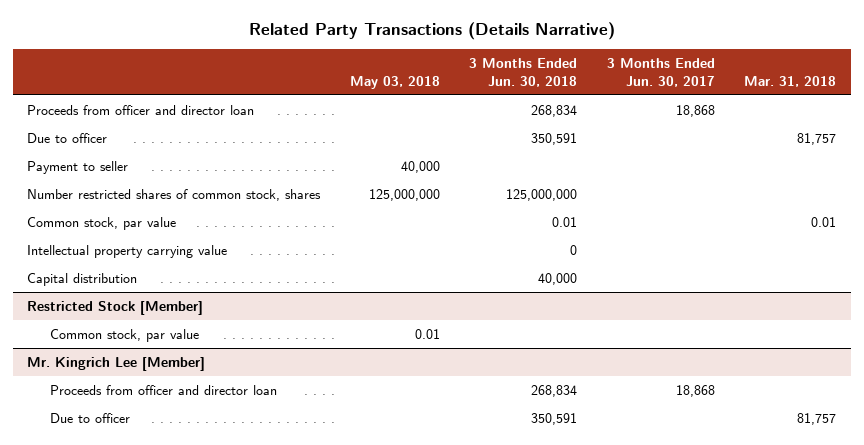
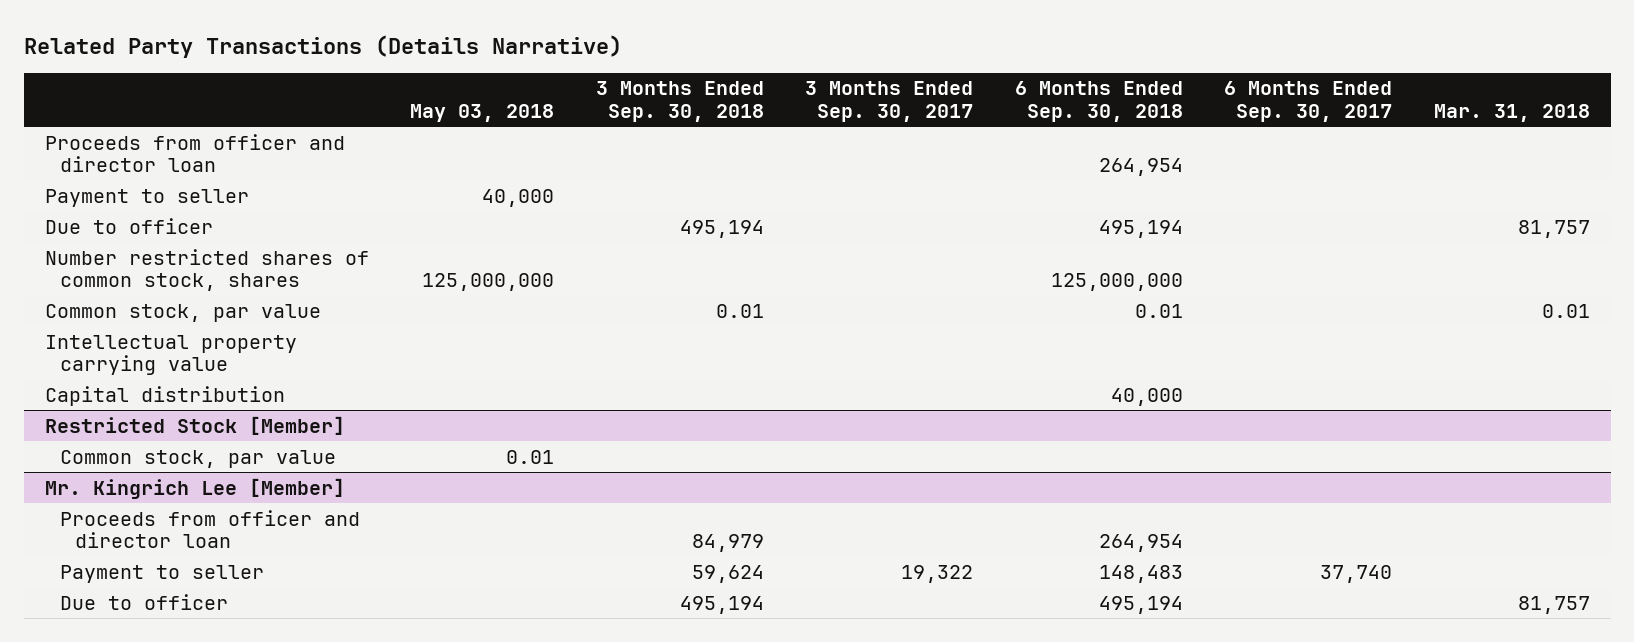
- | May 03, 2018 | 3 Months Ended Jun. 30, 2018 | 3 Months Ended Jun. 30, 2017 | Mar. 31, 2018
+ | May 03, 2018 | 3 Months Ended Sep. 30, 2018 | 3 Months Ended Sep. 30, 2017 | 6 Months Ended Sep. 30, 2018 | 6 Months Ended Sep. 30, 2017 | Mar. 31, 2018
moved down: Due to officer | | 495,194 | | 495,194 | | 81,757
@ Mr. Kingrich Lee [Member]
+ Payment to seller | | 59,624 | 19,322 | 148,483 | 37,740 |

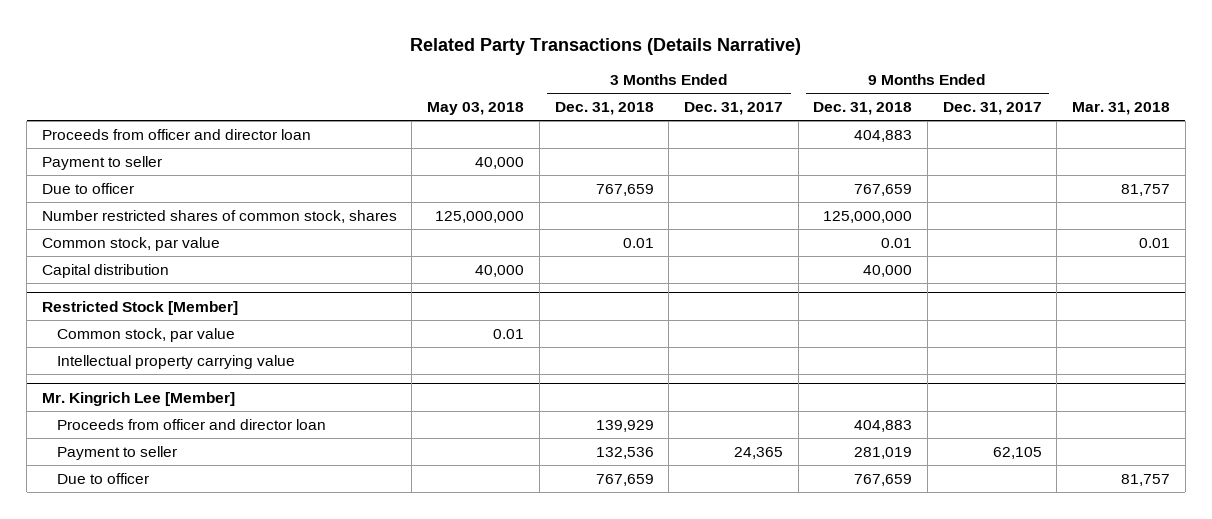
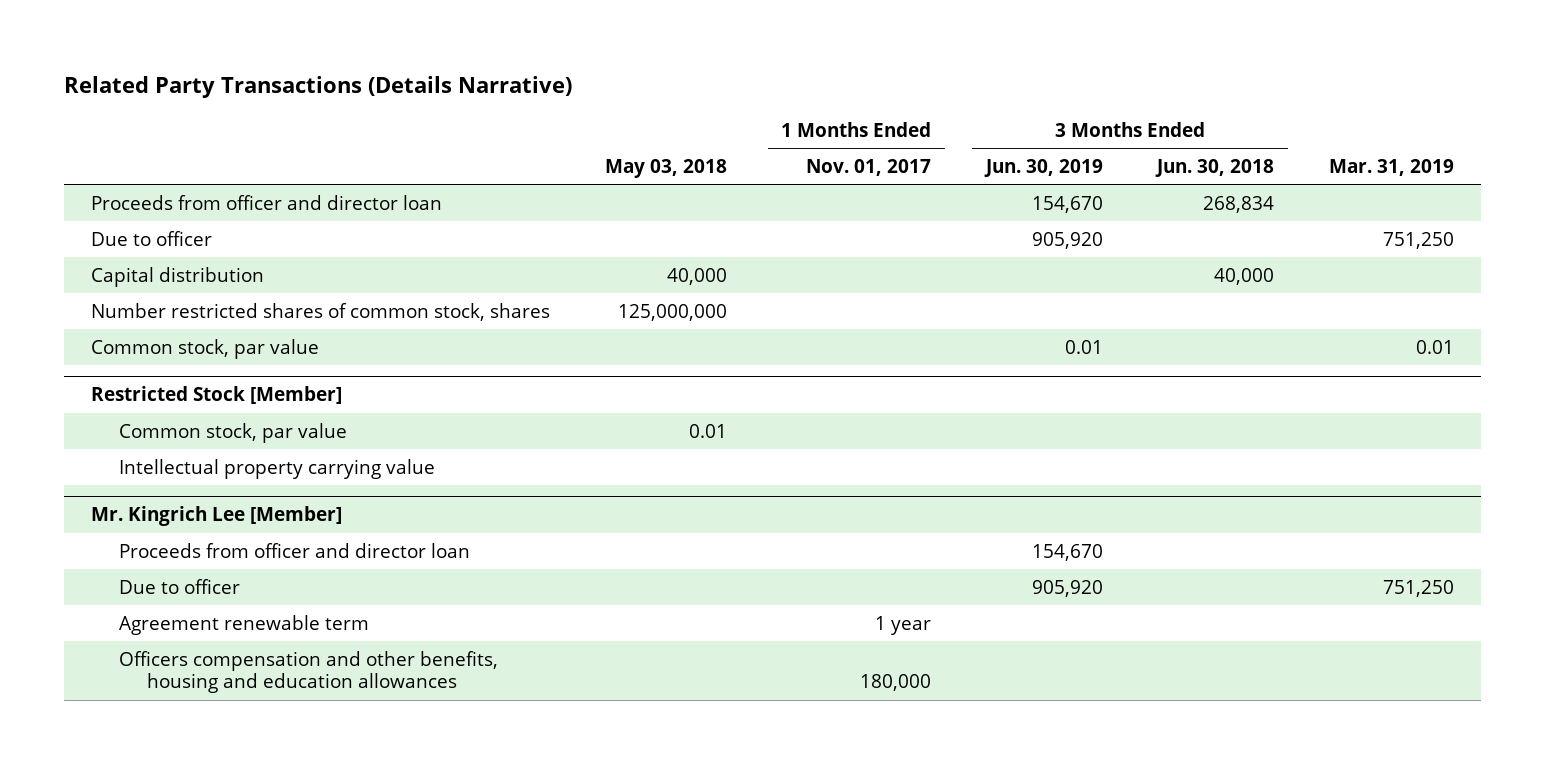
- | May 03, 2018 | 3 Months Ended Dec. 31, 2018 | 3 Months Ended Dec. 31, 2017 | 9 Months Ended Dec. 31, 2018 | 9 Months Ended Dec. 31, 2017 | Mar. 31, 2018
+ | May 03, 2018 | 1 Months Ended Nov. 01, 2017 | 3 Months Ended Jun. 30, 2019 | 3 Months Ended Jun. 30, 2018 | Mar. 31, 2019
- Payment to seller | 40,000 | | | | |
moved up: Capital distribution | 40,000 | | | 40,000 |
@ Mr. Kingrich Lee [Member]
- Payment to seller | | 132,536 | 24,365 | 281,019 | 62,105 |
+ Agreement renewable term | | 1 year | | |
+ Officers compensation and other benefits, housing and education allowances | | 180,000 | | |

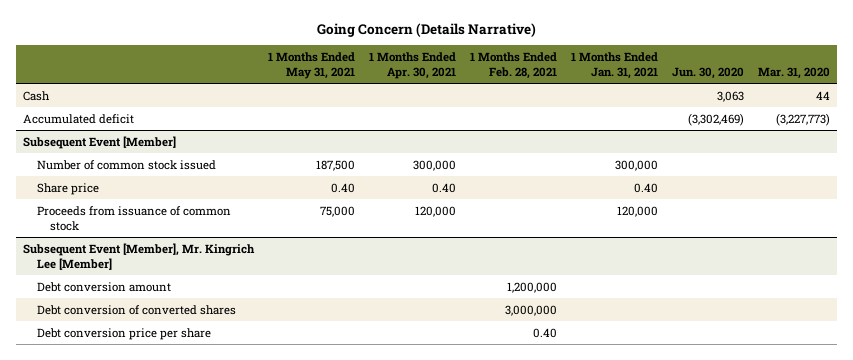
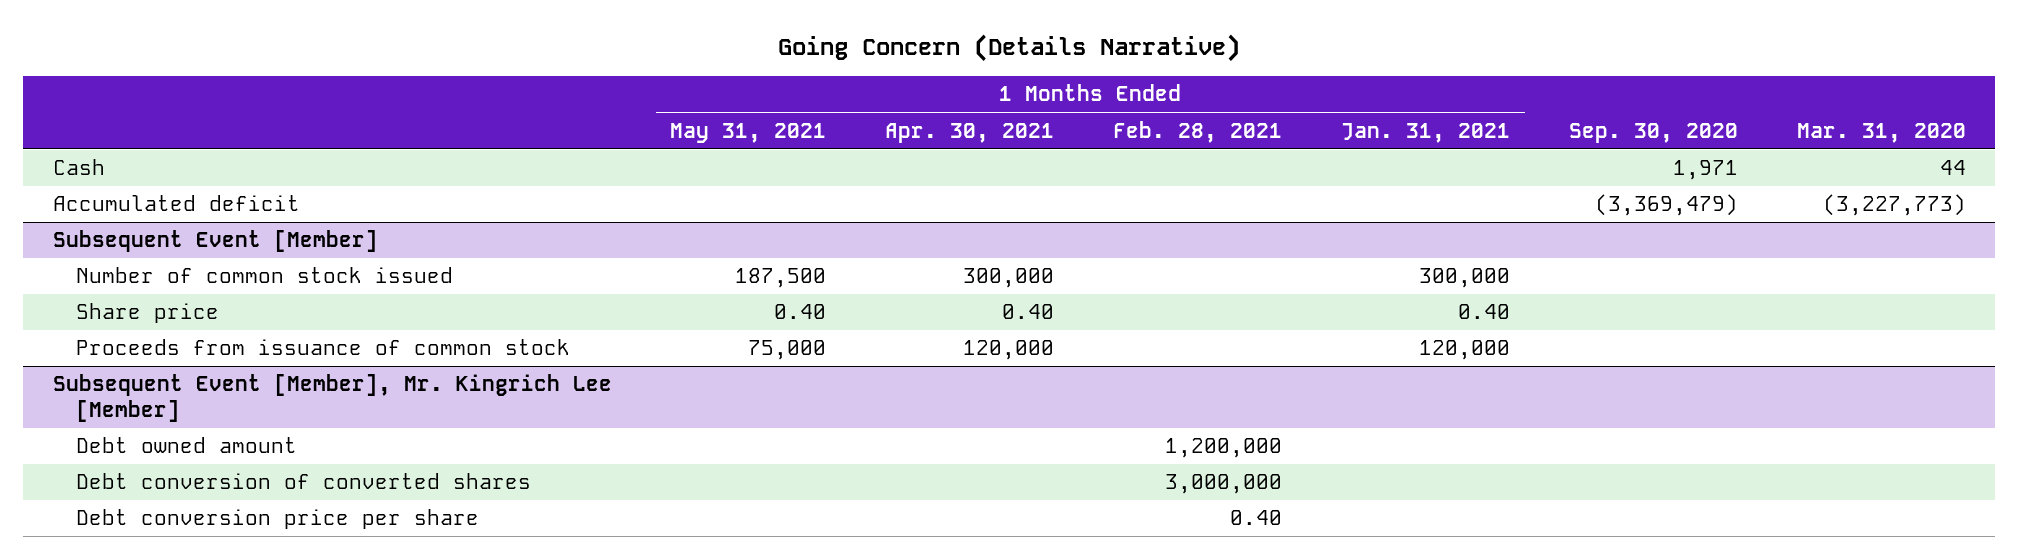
- | 1 Months Ended May 31, 2021 | 1 Months Ended Apr. 30, 2021 | 1 Months Ended Feb. 28, 2021 | 1 Months Ended Jan. 31, 2021 | Jun. 30, 2020 | Mar. 31, 2020
+ | 1 Months Ended May 31, 2021 | 1 Months Ended Apr. 30, 2021 | 1 Months Ended Feb. 28, 2021 | 1 Months Ended Jan. 31, 2021 | Sep. 30, 2020 | Mar. 31, 2020
@ Subsequent Event [Member], Mr. Kingrich Lee [Member]
- Debt conversion amount | | | 1,200,000 | | |
+ Debt owned amount | | | 1,200,000 | | |

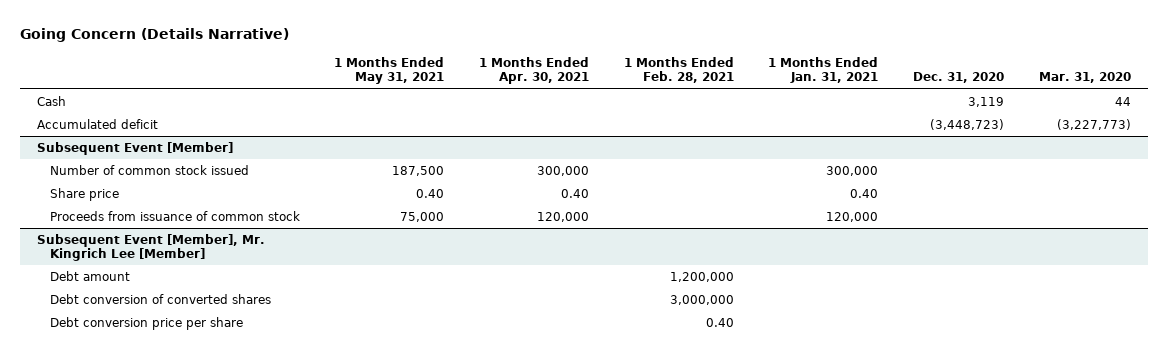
- | 1 Months Ended May 31, 2021 | 1 Months Ended Apr. 30, 2021 | 1 Months Ended Feb. 28, 2021 | 1 Months Ended Jan. 31, 2021 | Sep. 30, 2020 | Mar. 31, 2020
+ | 1 Months Ended May 31, 2021 | 1 Months Ended Apr. 30, 2021 | 1 Months Ended Feb. 28, 2021 | 1 Months Ended Jan. 31, 2021 | Dec. 31, 2020 | Mar. 31, 2020
@ Subsequent Event [Member], Mr. Kingrich Lee [Member]
- Debt owned amount | | | 1,200,000 | | |
+ Debt amount | | | 1,200,000 | | |

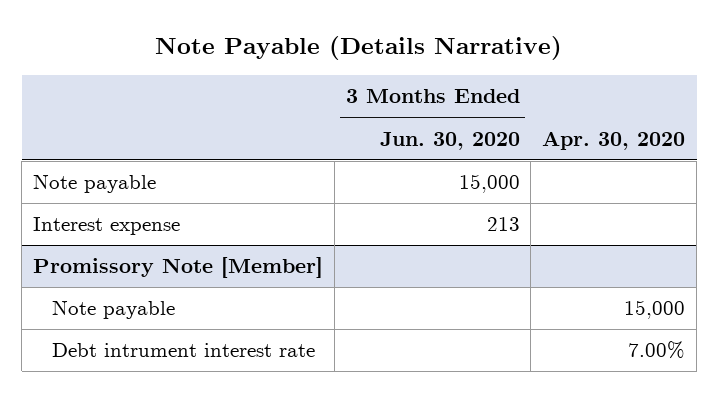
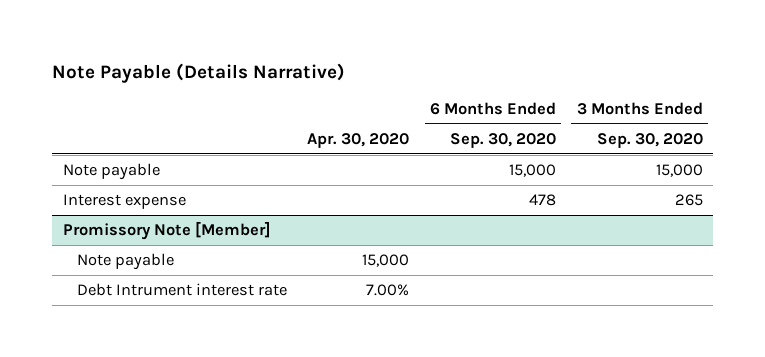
- | 3 Months Ended Jun. 30, 2020 | Apr. 30, 2020
+ | Apr. 30, 2020 | 6 Months Ended Sep. 30, 2020 | 3 Months Ended Sep. 30, 2020
@ Promissory Note [Member]
- Debt intrument interest rate | | 7.00%
+ Debt Intrument interest rate | 7.00% | |

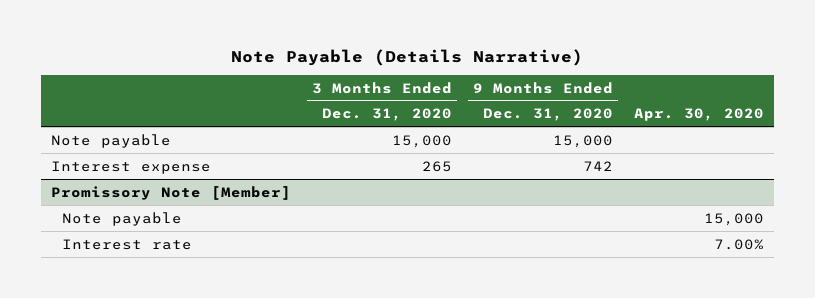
- | Apr. 30, 2020 | 6 Months Ended Sep. 30, 2020 | 3 Months Ended Sep. 30, 2020
+ | 3 Months Ended Dec. 31, 2020 | 9 Months Ended Dec. 31, 2020 | Apr. 30, 2020
@ Promissory Note [Member]
- Debt Intrument interest rate | 7.00% | |
+ Interest rate | | | 7.00%

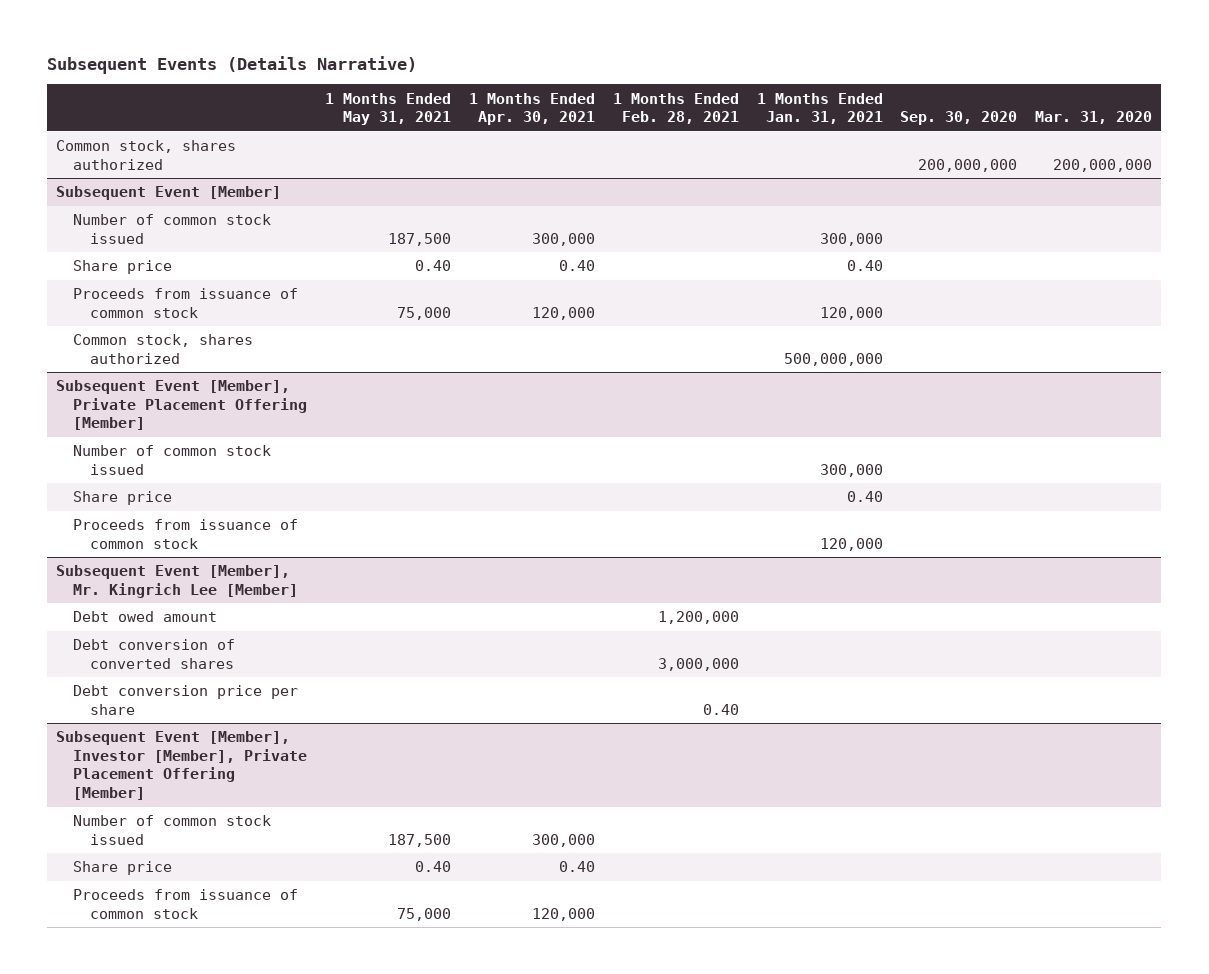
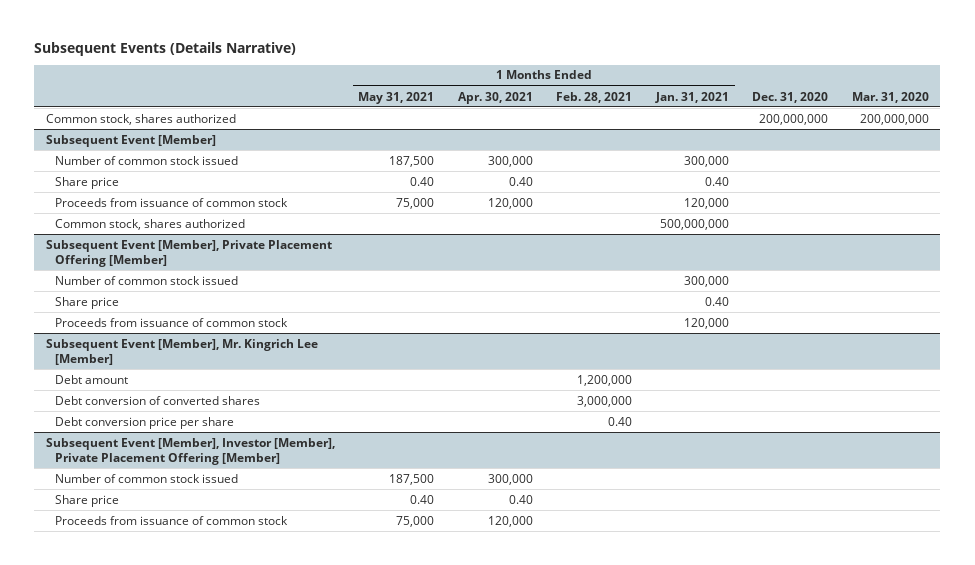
- | 1 Months Ended May 31, 2021 | 1 Months Ended Apr. 30, 2021 | 1 Months Ended Feb. 28, 2021 | 1 Months Ended Jan. 31, 2021 | Sep. 30, 2020 | Mar. 31, 2020
+ | 1 Months Ended May 31, 2021 | 1 Months Ended Apr. 30, 2021 | 1 Months Ended Feb. 28, 2021 | 1 Months Ended Jan. 31, 2021 | Dec. 31, 2020 | Mar. 31, 2020
@ Subsequent Event [Member], Mr. Kingrich Lee [Member]
- Debt owed amount | | | 1,200,000 | | |
+ Debt amount | | | 1,200,000 | | |

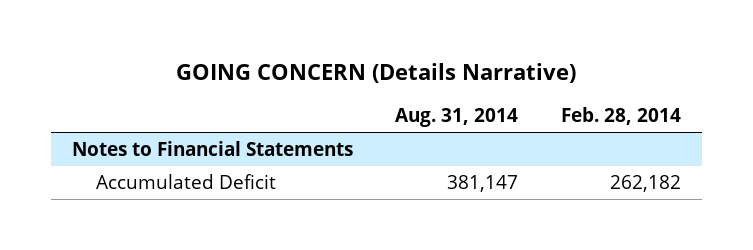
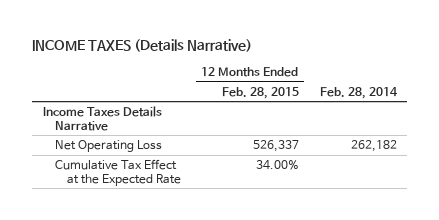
- GOING CONCERN (Details Narrative)
+ INCOME TAXES (Details Narrative)
- | Aug. 31, 2014 | Feb. 28, 2014
+ | 12 Months Ended Feb. 28, 2015 | Feb. 28, 2014
- Notes to Financial Statements
- Accumulated Deficit | 381,147 | 262,182
+ Income Taxes Details Narrative
+ Net Operating Loss | 526,337 | 262,182
+ Cumulative Tax Effect at the Expected Rate | 34.00% |

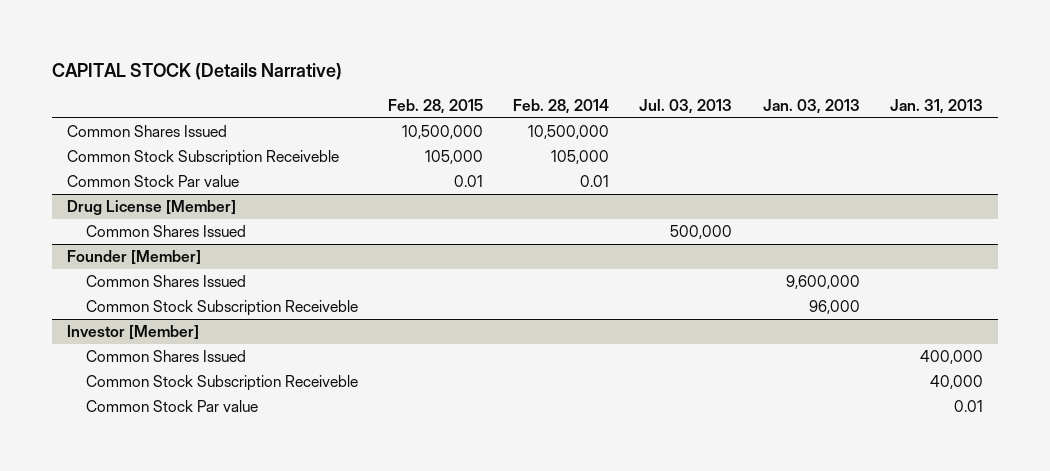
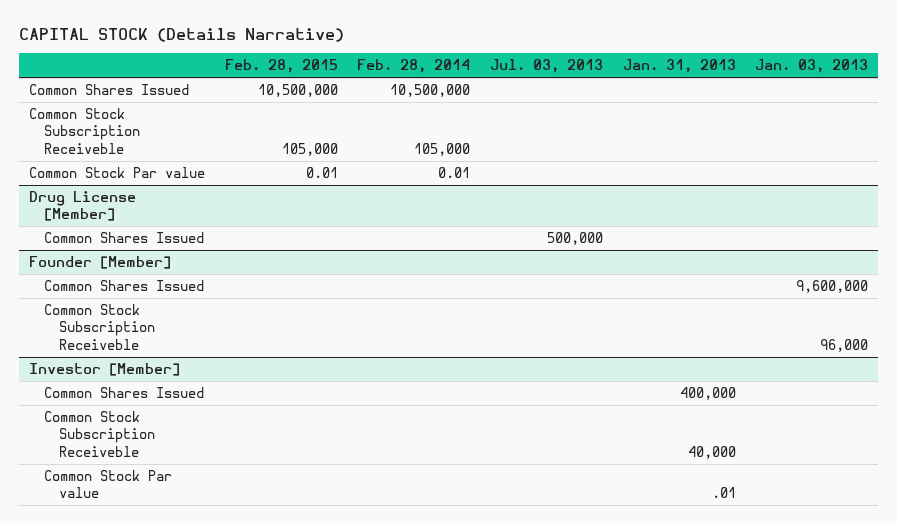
- | Feb. 28, 2015 | Feb. 28, 2014 | Jul. 03, 2013 | Jan. 03, 2013 | Jan. 31, 2013
+ | Feb. 28, 2015 | Feb. 28, 2014 | Jul. 03, 2013 | Jan. 31, 2013 | Jan. 03, 2013
@ Investor [Member]
- Common Stock Par value | | | | | 0.01
+ Common Stock Par value | | | | .01 |

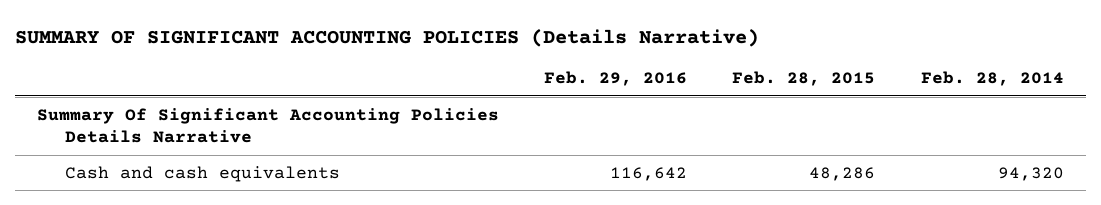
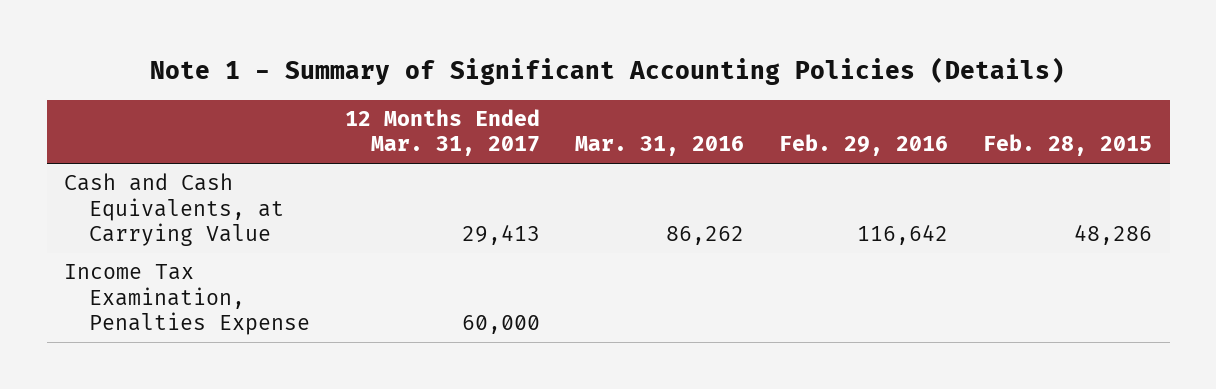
- SUMMARY OF SIGNIFICANT ACCOUNTING POLICIES (Details Narrative)
+ Note 1 - Summary of Significant Accounting Policies (Details)
- | Feb. 29, 2016 | Feb. 28, 2015 | Feb. 28, 2014
+ | 12 Months Ended Mar. 31, 2017 | Mar. 31, 2016 | Feb. 29, 2016 | Feb. 28, 2015
- Summary Of Significant Accounting Policies Details Narrative
- Cash and cash equivalents | 116,642 | 48,286 | 94,320
+ Cash and Cash Equivalents, at Carrying Value | 29,413 | 86,262 | 116,642 | 48,286
+ Income Tax Examination, Penalties Expense | 60,000 | | |

